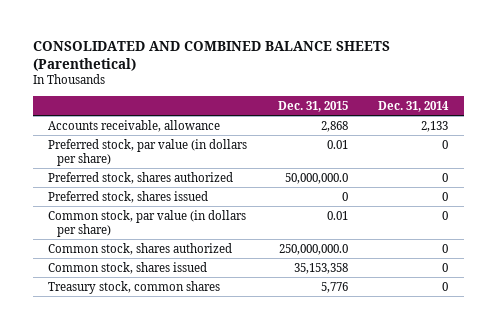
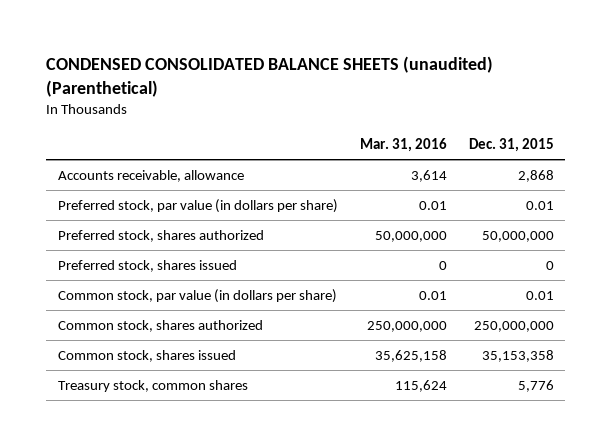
- CONSOLIDATED AND COMBINED BALANCE SHEETS (Parenthetical)
+ CONDENSED CONSOLIDATED BALANCE SHEETS (unaudited) (Parenthetical)
- | Dec. 31, 2015 | Dec. 31, 2014
+ | Mar. 31, 2016 | Dec. 31, 2015
- Preferred stock, shares authorized | 50,000,000.0 | 0
+ Preferred stock, shares authorized | 50,000,000 | 50,000,000
- Common stock, shares authorized | 250,000,000.0 | 0
+ Common stock, shares authorized | 250,000,000 | 250,000,000

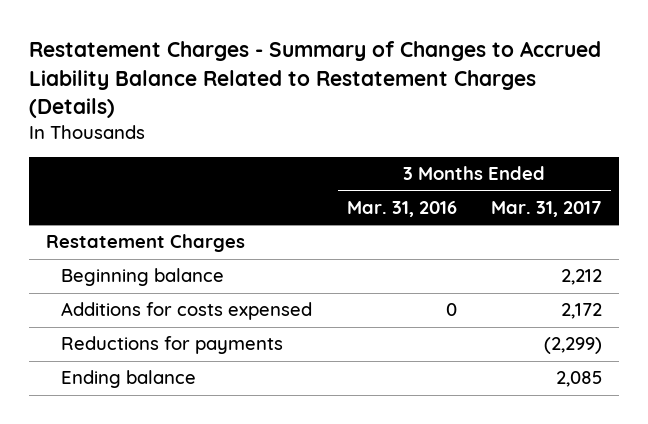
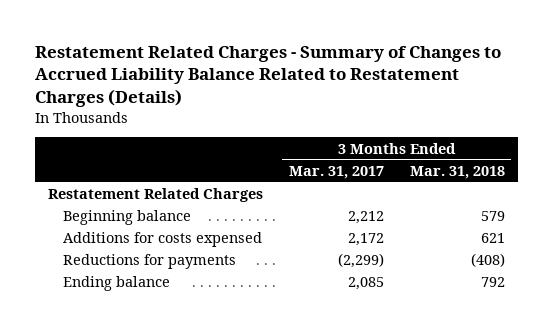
- Restatement Charges - Summary of Changes to Accrued Liability Balance Related to Restatement Charges (Details)
+ Restatement Related Charges - Summary of Changes to Accrued Liability Balance Related to Restatement Charges (Details)
- | 3 Months Ended Mar. 31, 2016 | 3 Months Ended Mar. 31, 2017
+ | 3 Months Ended Mar. 31, 2017 | 3 Months Ended Mar. 31, 2018
- Restatement Charges
+ Restatement Related Charges

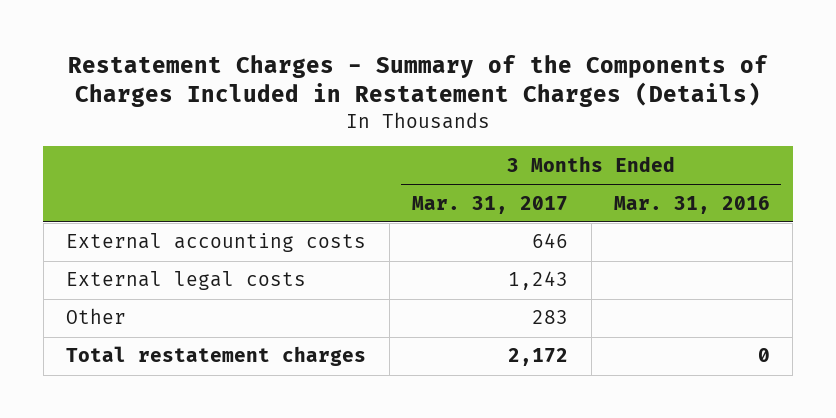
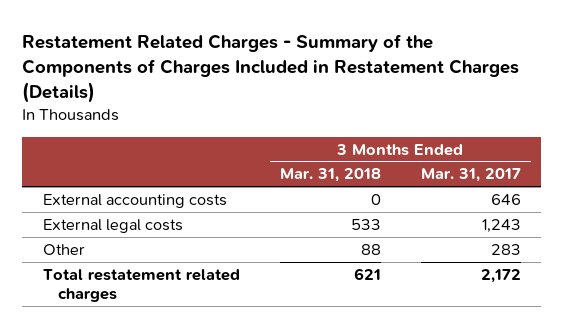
- Restatement Charges - Summary of the Components of Charges Included in Restatement Charges (Details)
+ Restatement Related Charges - Summary of the Components of Charges Included in Restatement Charges (Details)
- | 3 Months Ended Mar. 31, 2017 | 3 Months Ended Mar. 31, 2016
+ | 3 Months Ended Mar. 31, 2018 | 3 Months Ended Mar. 31, 2017
- Total restatement charges | 2,172 | 0
+ Total restatement related charges | 621 | 2,172

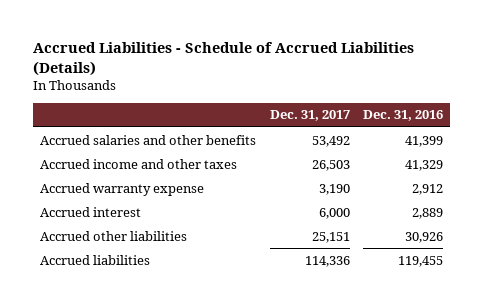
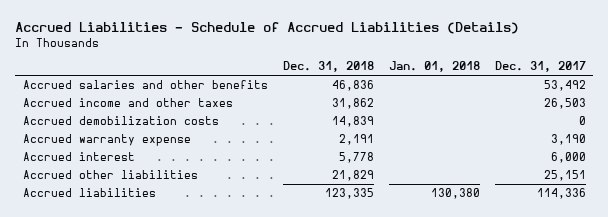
- | Dec. 31, 2017 | Dec. 31, 2016
+ | Dec. 31, 2018 | Jan. 01, 2018 | Dec. 31, 2017
+ Accrued demobilization costs | 14,839 | | 0

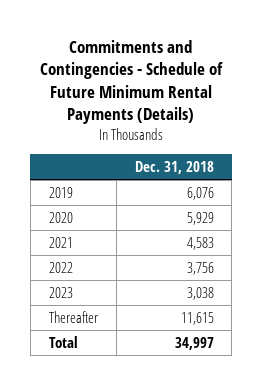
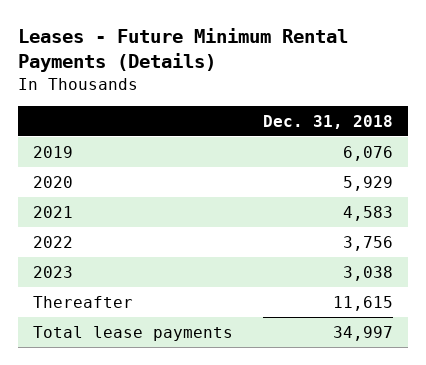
- Commitments and Contingencies - Schedule of Future Minimum Rental Payments (Details)
+ Leases - Future Minimum Rental Payments (Details)
- Total | 34,997
+ Total lease payments | 34,997

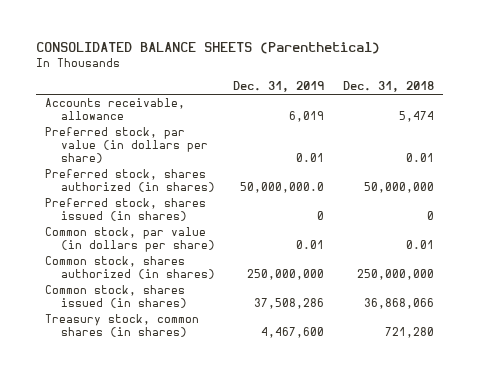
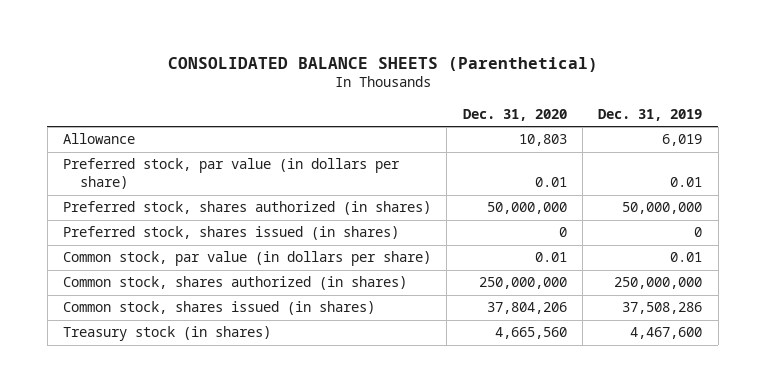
- | Dec. 31, 2019 | Dec. 31, 2018
+ | Dec. 31, 2020 | Dec. 31, 2019
- Accounts receivable, allowance | 6,019 | 5,474
+ Allowance | 10,803 | 6,019
- Preferred stock, shares authorized (in shares) | 50,000,000.0 | 50,000,000
+ Preferred stock, shares authorized (in shares) | 50,000,000 | 50,000,000
- Treasury stock, common shares (in shares) | 4,467,600 | 721,280
+ Treasury stock (in shares) | 4,665,560 | 4,467,600

